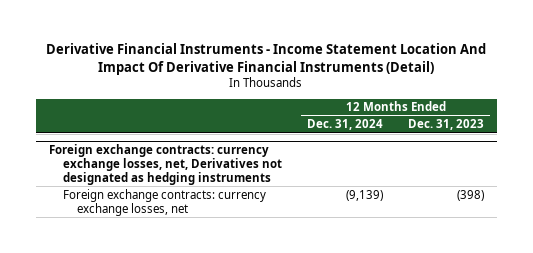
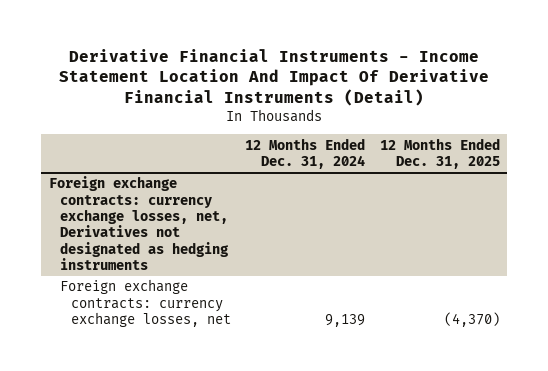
- | 12 Months Ended Dec. 31, 2024 | 12 Months Ended Dec. 31, 2023
+ | 12 Months Ended Dec. 31, 2024 | 12 Months Ended Dec. 31, 2025
@ Foreign exchange contracts: currency exchange losses, net, Derivatives not designated as hedging instruments
- Foreign exchange contracts: currency exchange losses, net | (9,139) | (398)
+ Foreign exchange contracts: currency exchange losses, net | 9,139 | (4,370)

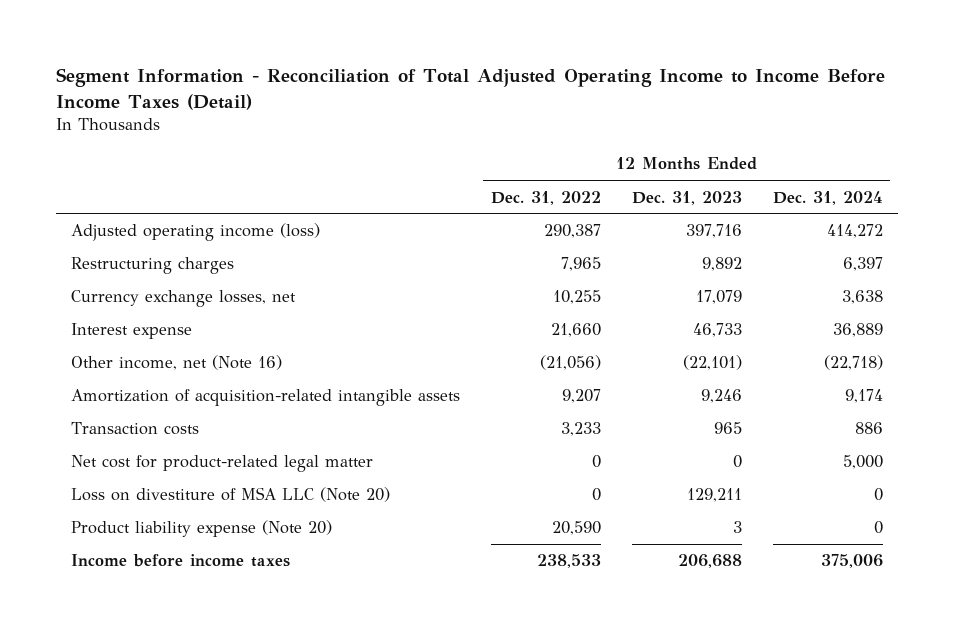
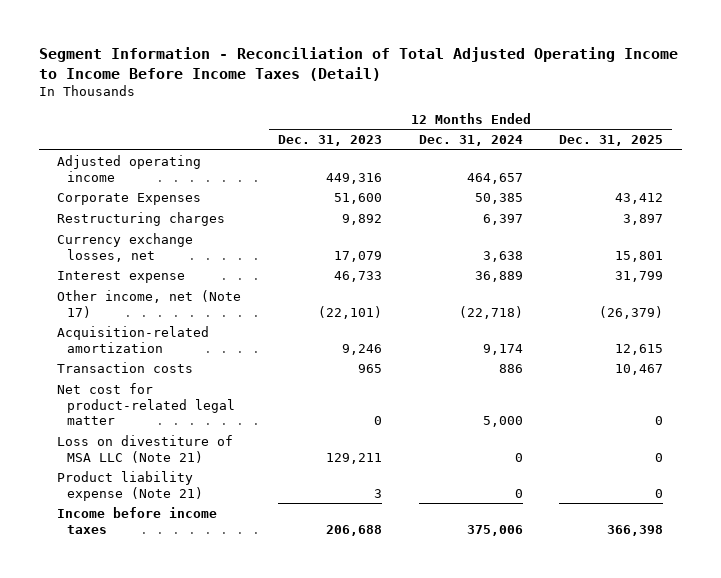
- | 12 Months Ended Dec. 31, 2022 | 12 Months Ended Dec. 31, 2023 | 12 Months Ended Dec. 31, 2024
+ | 12 Months Ended Dec. 31, 2023 | 12 Months Ended Dec. 31, 2024 | 12 Months Ended Dec. 31, 2025
- Adjusted operating income (loss) | 290,387 | 397,716 | 414,272
+ Adjusted operating income | 449,316 | 464,657 |
+ Corporate Expenses | 51,600 | 50,385 | 43,412
- Other income, net (Note 16) | (21,056) | (22,101) | (22,718)
- Amortization of acquisition-related intangible assets | 9,207 | 9,246 | 9,174
+ Other income, net (Note 17) | (22,101) | (22,718) | (26,379)
+ Acquisition-related amortization | 9,246 | 9,174 | 12,615
- Loss on divestiture of MSA LLC (Note 20) | 0 | 129,211 | 0
- Product liability expense (Note 20) | 20,590 | 3 | 0
+ Loss on divestiture of MSA LLC (Note 21) | 129,211 | 0 | 0
+ Product liability expense (Note 21) | 3 | 0 | 0

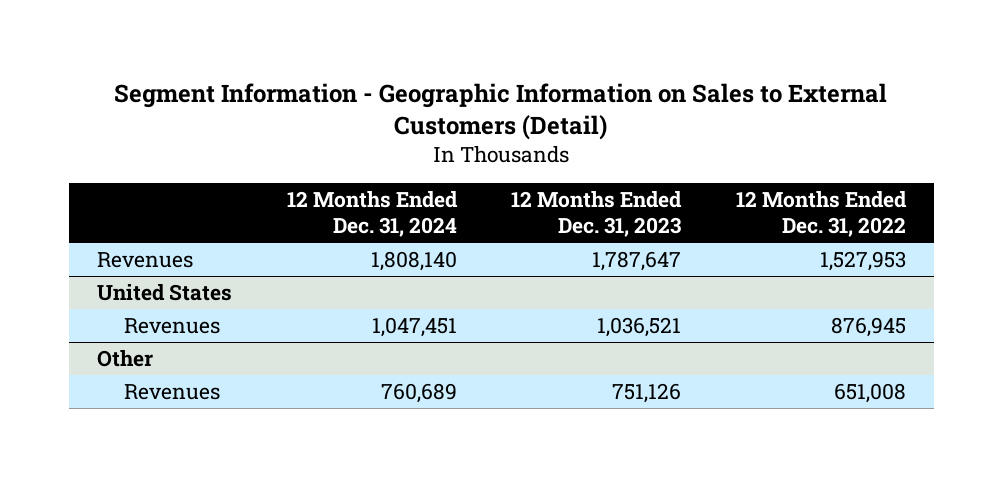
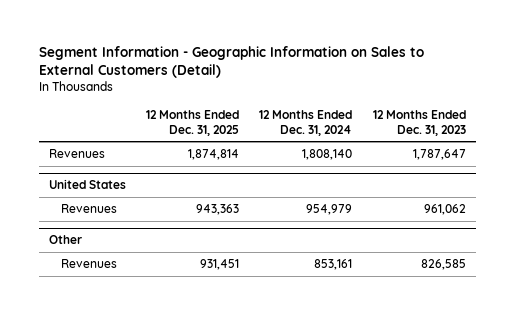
- | 12 Months Ended Dec. 31, 2024 | 12 Months Ended Dec. 31, 2023 | 12 Months Ended Dec. 31, 2022
+ | 12 Months Ended Dec. 31, 2025 | 12 Months Ended Dec. 31, 2024 | 12 Months Ended Dec. 31, 2023
@ United States
- Revenues | 1,047,451 | 1,036,521 | 876,945
+ Revenues | 943,363 | 954,979 | 961,062
@ Other
- Revenues | 760,689 | 751,126 | 651,008
+ Revenues | 931,451 | 853,161 | 826,585

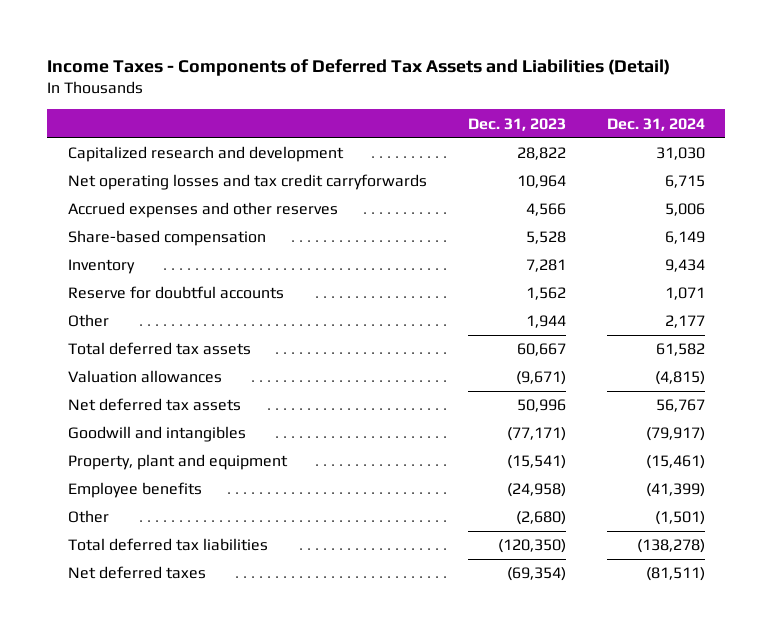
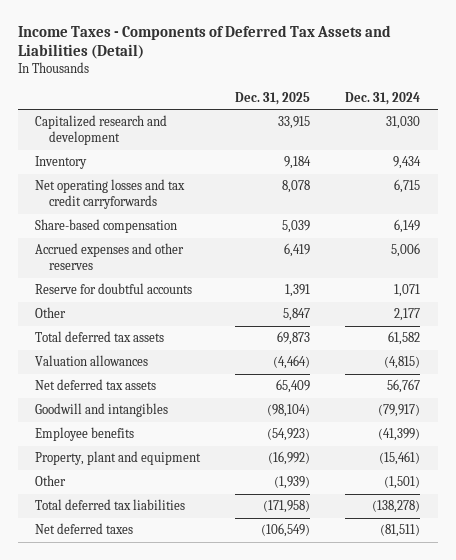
- | Dec. 31, 2023 | Dec. 31, 2024
+ | Dec. 31, 2025 | Dec. 31, 2024
moved up: Inventory | 9,184 | 9,434
moved down: Accrued expenses and other reserves | 6,419 | 5,006
moved down: Property, plant and equipment | (16,992) | (15,461)

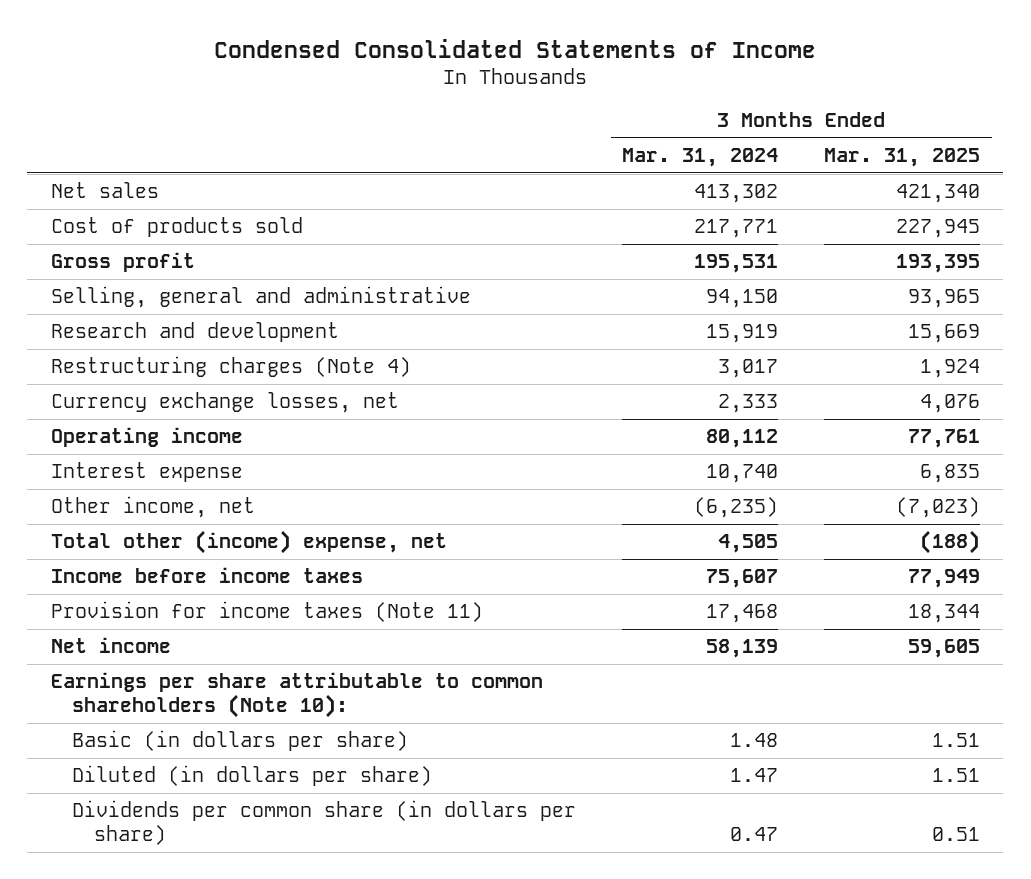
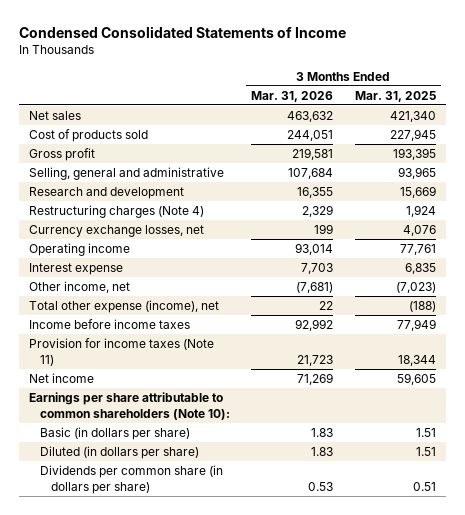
- | 3 Months Ended Mar. 31, 2024 | 3 Months Ended Mar. 31, 2025
+ | 3 Months Ended Mar. 31, 2026 | 3 Months Ended Mar. 31, 2025
- Total other (income) expense, net | 4,505 | (188)
+ Total other expense (income), net | 22 | (188)

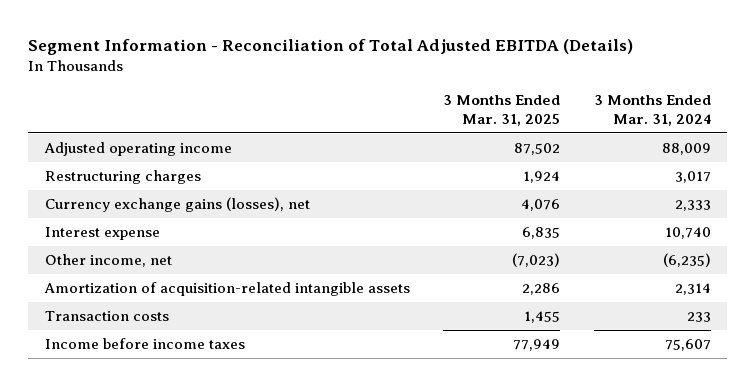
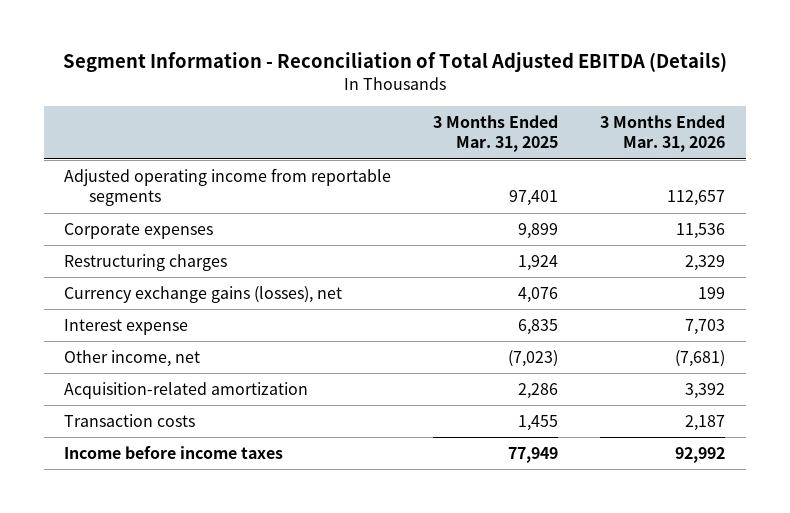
- | 3 Months Ended Mar. 31, 2025 | 3 Months Ended Mar. 31, 2024
+ | 3 Months Ended Mar. 31, 2025 | 3 Months Ended Mar. 31, 2026
- Adjusted operating income | 87,502 | 88,009
+ Adjusted operating income from reportable segments | 97,401 | 112,657
+ Corporate expenses | 9,899 | 11,536
- Amortization of acquisition-related intangible assets | 2,286 | 2,314
+ Acquisition-related amortization | 2,286 | 3,392

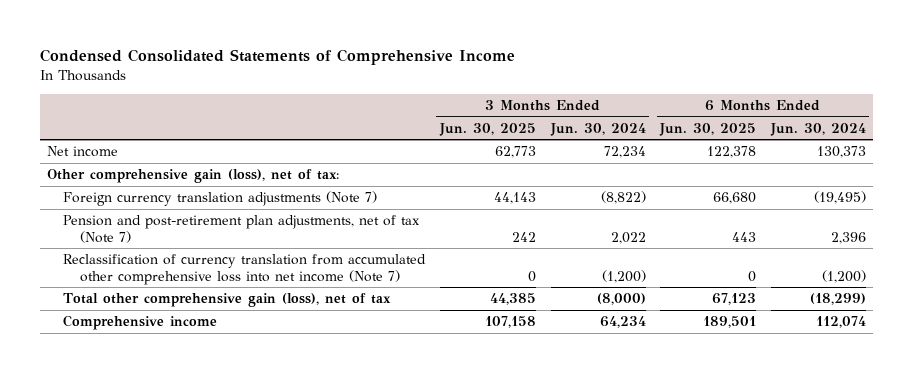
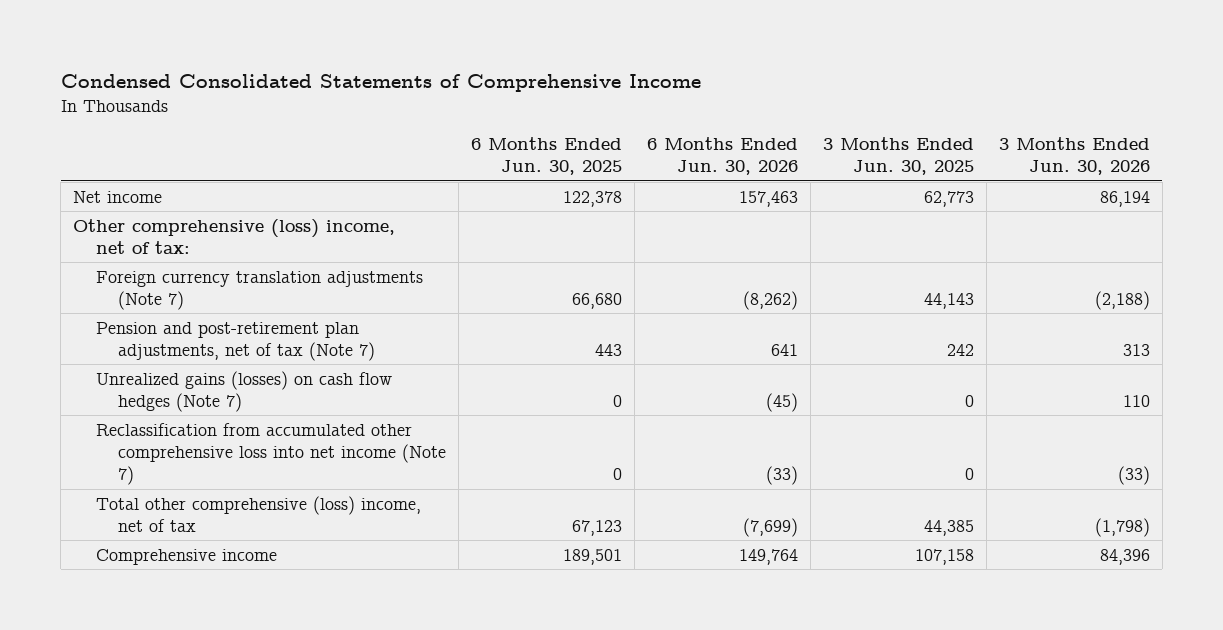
- | 3 Months Ended Jun. 30, 2025 | 3 Months Ended Jun. 30, 2024 | 6 Months Ended Jun. 30, 2025 | 6 Months Ended Jun. 30, 2024
+ | 6 Months Ended Jun. 30, 2025 | 6 Months Ended Jun. 30, 2026 | 3 Months Ended Jun. 30, 2025 | 3 Months Ended Jun. 30, 2026
- Other comprehensive gain (loss), net of tax:
+ Other comprehensive (loss) income, net of tax:
- Reclassification of currency translation from accumulated other comprehensive loss into net income (Note 7) | 0 | (1,200) | 0 | (1,200)
- Total other comprehensive gain (loss), net of tax | 44,385 | (8,000) | 67,123 | (18,299)
+ Unrealized gains (losses) on cash flow hedges (Note 7) | 0 | (45) | 0 | 110
+ Reclassification from accumulated other comprehensive loss into net income (Note 7) | 0 | (33) | 0 | (33)
+ Total other comprehensive (loss) income, net of tax | 67,123 | (7,699) | 44,385 | (1,798)

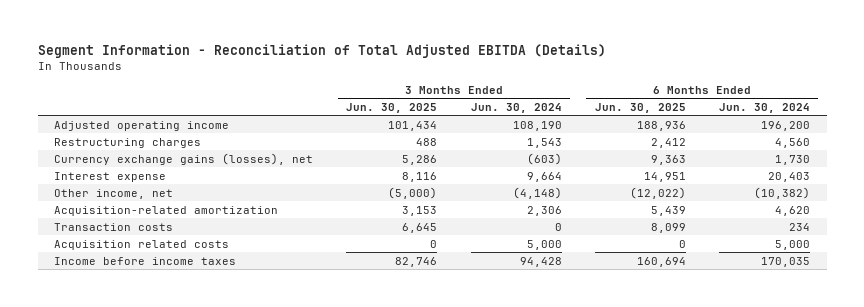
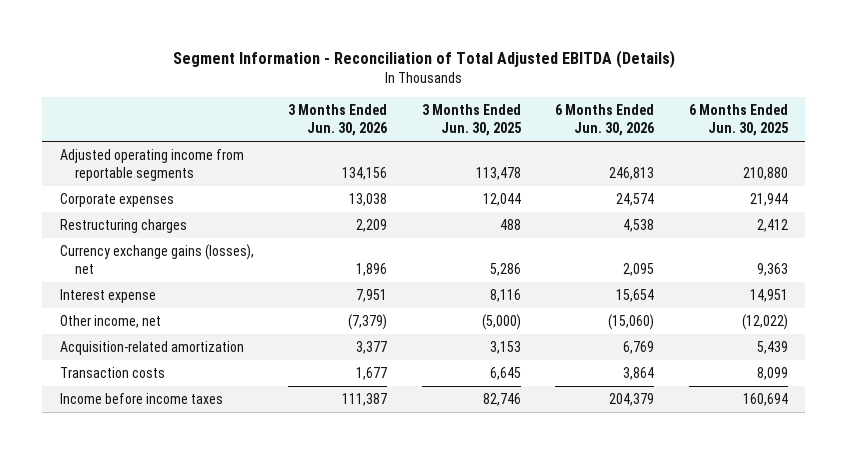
- | 3 Months Ended Jun. 30, 2025 | 3 Months Ended Jun. 30, 2024 | 6 Months Ended Jun. 30, 2025 | 6 Months Ended Jun. 30, 2024
+ | 3 Months Ended Jun. 30, 2026 | 3 Months Ended Jun. 30, 2025 | 6 Months Ended Jun. 30, 2026 | 6 Months Ended Jun. 30, 2025
- Adjusted operating income | 101,434 | 108,190 | 188,936 | 196,200
+ Adjusted operating income from reportable segments | 134,156 | 113,478 | 246,813 | 210,880
+ Corporate expenses | 13,038 | 12,044 | 24,574 | 21,944
- Acquisition related costs | 0 | 5,000 | 0 | 5,000

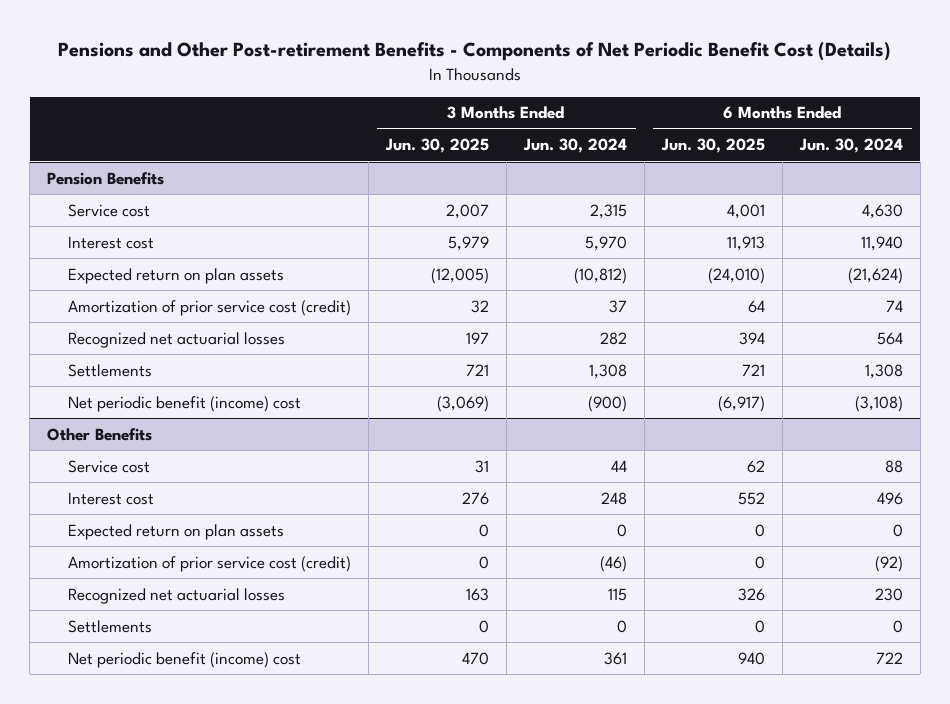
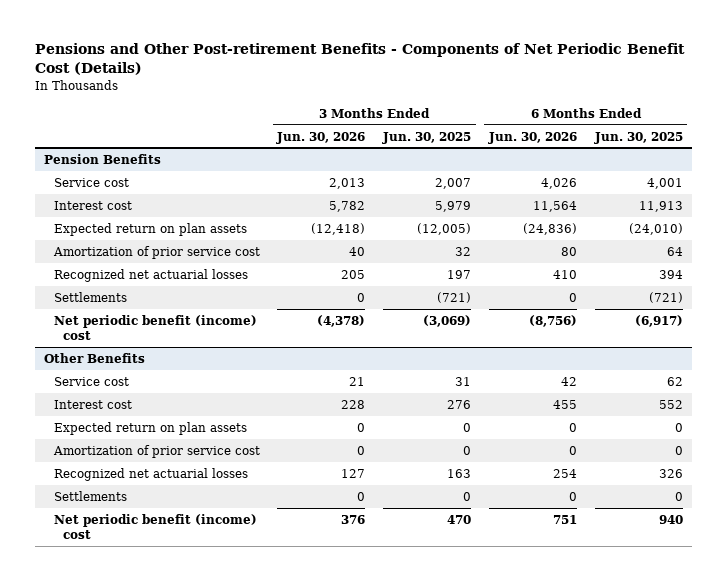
- | 3 Months Ended Jun. 30, 2025 | 3 Months Ended Jun. 30, 2024 | 6 Months Ended Jun. 30, 2025 | 6 Months Ended Jun. 30, 2024
+ | 3 Months Ended Jun. 30, 2026 | 3 Months Ended Jun. 30, 2025 | 6 Months Ended Jun. 30, 2026 | 6 Months Ended Jun. 30, 2025
@ Pension Benefits
- Amortization of prior service cost (credit) | 32 | 37 | 64 | 74
+ Amortization of prior service cost | 40 | 32 | 80 | 64
- Settlements | 721 | 1,308 | 721 | 1,308
+ Settlements | 0 | (721) | 0 | (721)
@ Other Benefits
- Amortization of prior service cost (credit) | 0 | (46) | 0 | (92)
+ Amortization of prior service cost | 0 | 0 | 0 | 0

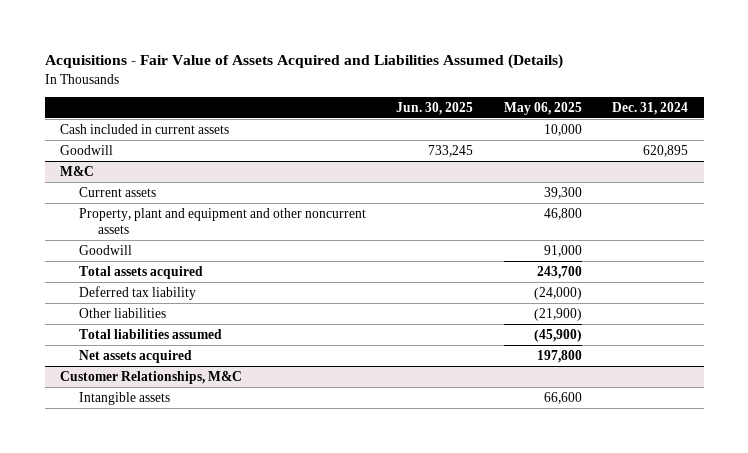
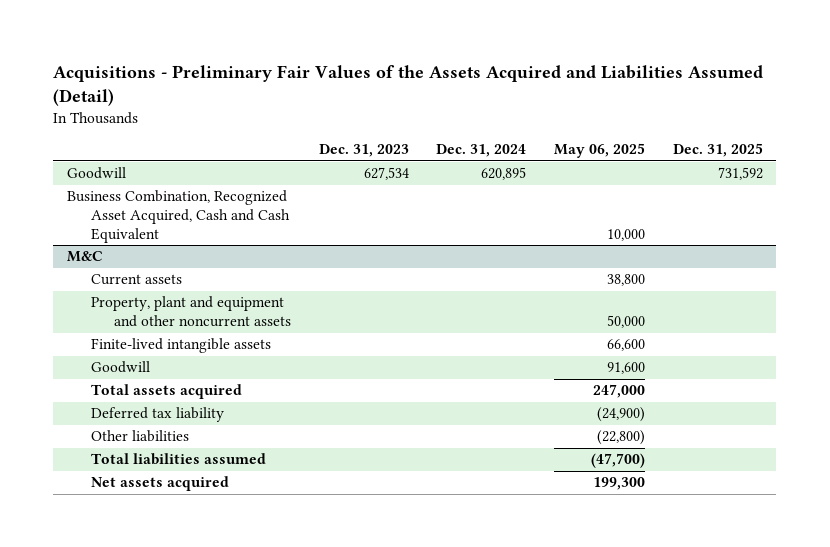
- Acquisitions - Fair Value of Assets Acquired and Liabilities Assumed (Details)
+ Acquisitions - Preliminary Fair Values of the Assets Acquired and Liabilities Assumed (Detail)
- | Jun. 30, 2025 | May 06, 2025 | Dec. 31, 2024
+ | Dec. 31, 2023 | Dec. 31, 2024 | May 06, 2025 | Dec. 31, 2025
- Cash included in current assets | | 10,000 |
+ Business Combination, Recognized Asset Acquired, Cash and Cash Equivalent | | | 10,000 |
@ M&C
- Current assets | | 39,300 |
- Property, plant and equipment and other noncurrent assets | | 46,800 |
- Goodwill | | 91,000 |
- Total assets acquired | | 243,700 |
- Deferred tax liability | | (24,000) |
- Other liabilities | | (21,900) |
- Total liabilities assumed | | (45,900) |
- Net assets acquired | | 197,800 |
- Customer Relationships, M&C
- Intangible assets | | 66,600 |
@ M&C
+ Current assets | | | 38,800 |
+ Property, plant and equipment and other noncurrent assets | | | 50,000 |
+ Finite-lived intangible assets | | | 66,600 |
+ Goodwill | | | 91,600 |
+ Total assets acquired | | | 247,000 |
+ Deferred tax liability | | | (24,900) |
+ Other liabilities | | | (22,800) |
+ Total liabilities assumed | | | (47,700) |
+ Net assets acquired | | | 199,300 |

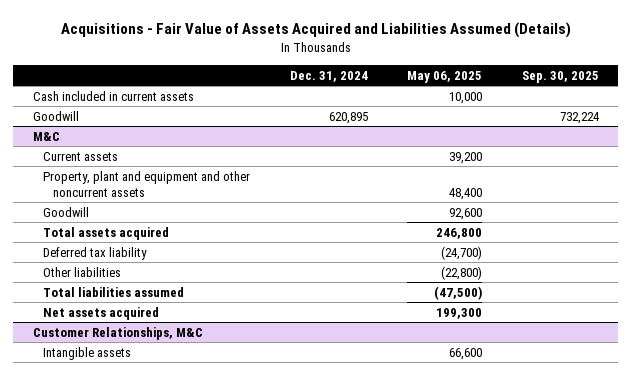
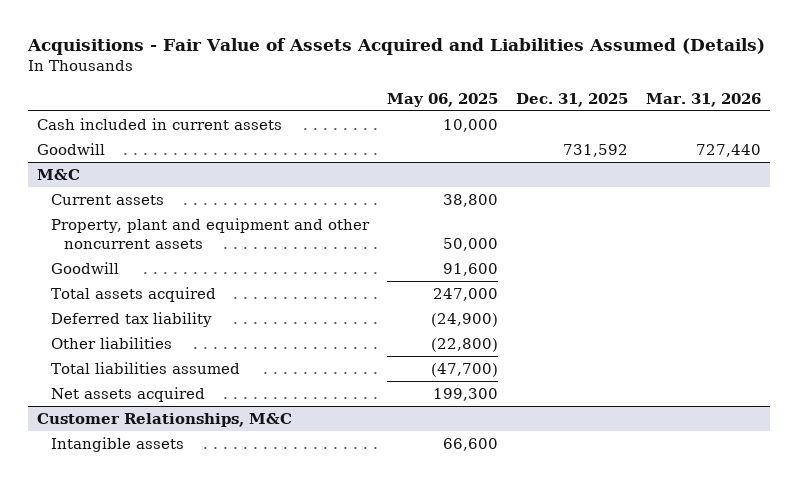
- | Dec. 31, 2024 | May 06, 2025 | Sep. 30, 2025
+ | May 06, 2025 | Dec. 31, 2025 | Mar. 31, 2026
@ M&C
- Current assets | | 39,200 |
- Property, plant and equipment and other noncurrent assets | | 48,400 |
- Goodwill | | 92,600 |
- Total assets acquired | | 246,800 |
- Deferred tax liability | | (24,700) |
+ Current assets | 38,800 | |
+ Property, plant and equipment and other noncurrent assets | 50,000 | |
+ Goodwill | 91,600 | |
+ Total assets acquired | 247,000 | |
+ Deferred tax liability | (24,900) | |
- Total liabilities assumed | | (47,500) |
+ Total liabilities assumed | (47,700) | |

